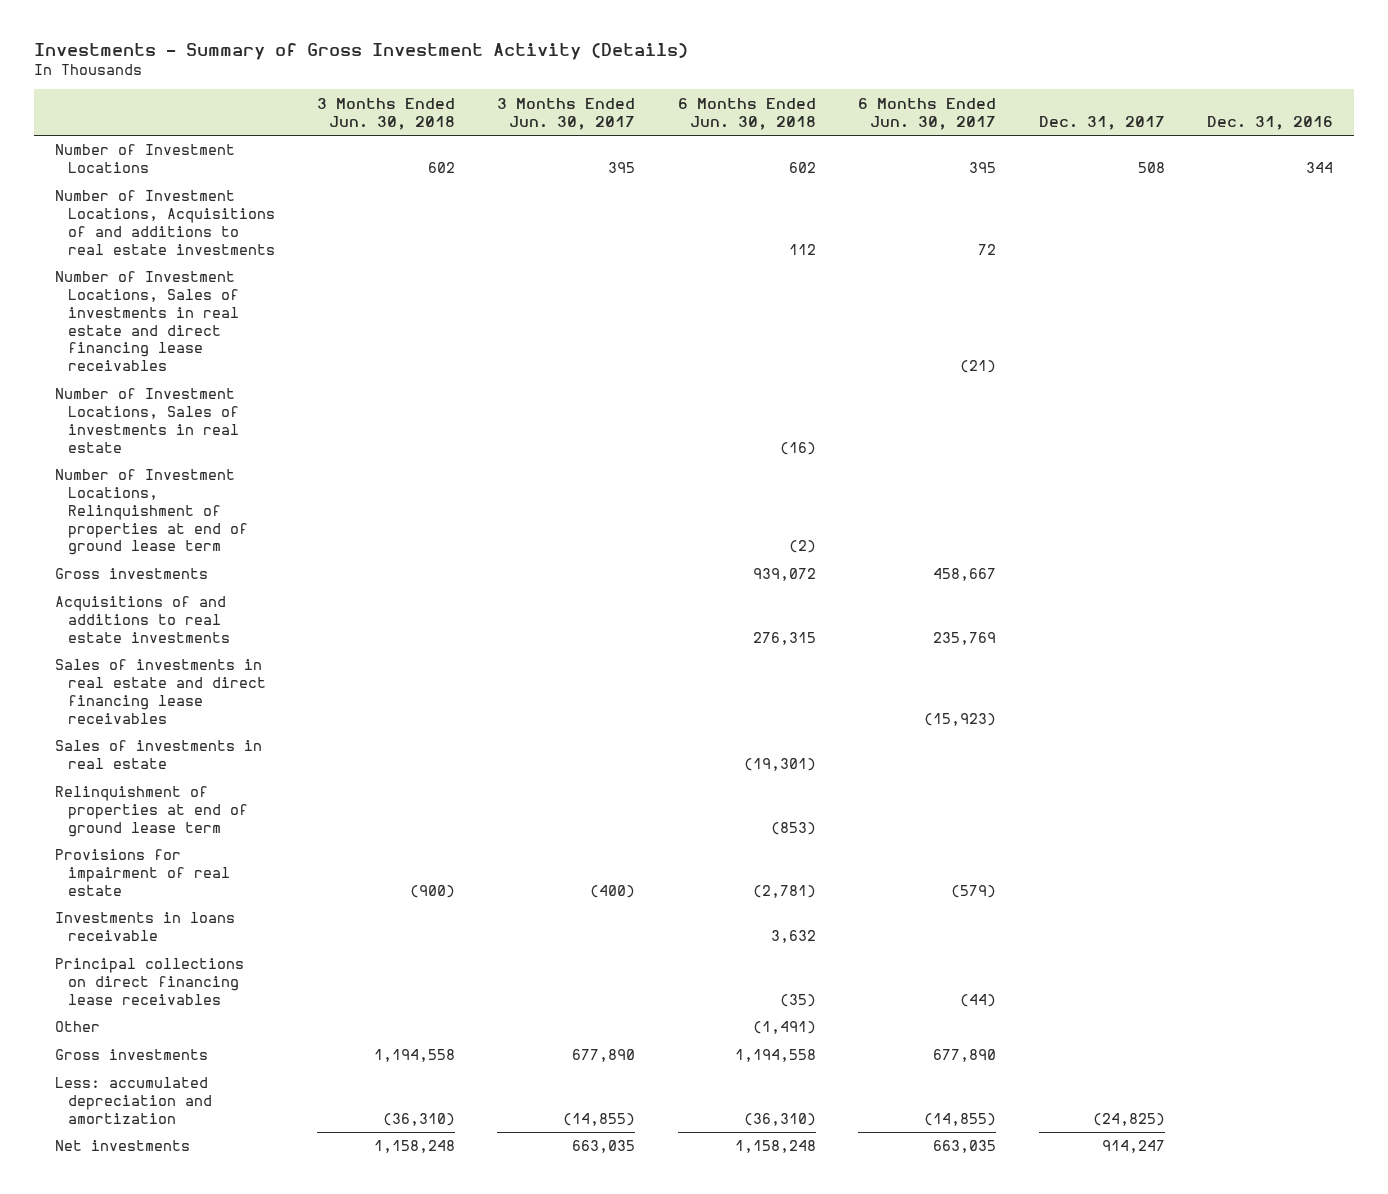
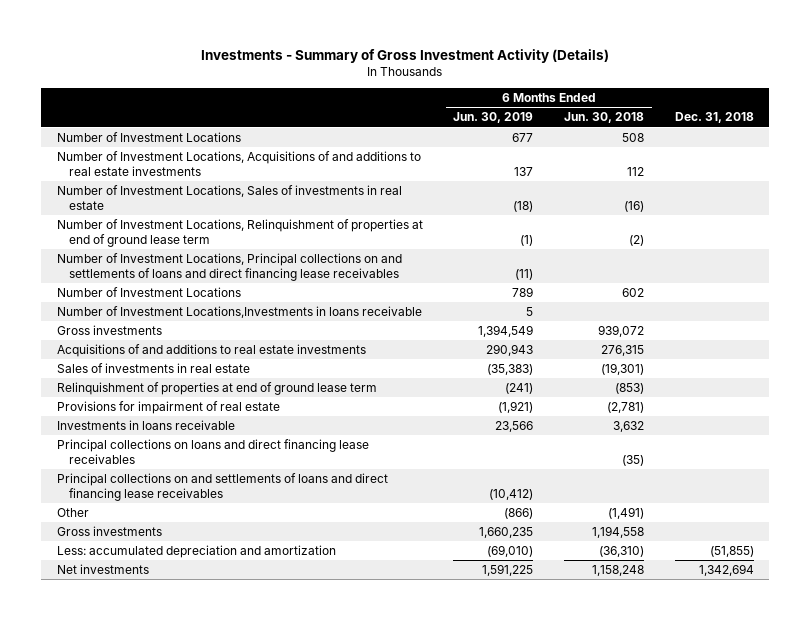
- | 3 Months Ended Jun. 30, 2018 | 3 Months Ended Jun. 30, 2017 | 6 Months Ended Jun. 30, 2018 | 6 Months Ended Jun. 30, 2017 | Dec. 31, 2017 | Dec. 31, 2016
+ | 6 Months Ended Jun. 30, 2019 | 6 Months Ended Jun. 30, 2018 | Dec. 31, 2018
+ Number of Investment Locations | 677 | 508 |
- Number of Investment Locations, Sales of investments in real estate and direct financing lease receivables | | | | (21) | |
+ Number of Investment Locations, Principal collections on and settlements of loans and direct financing lease receivables | (11) | |
moved down: Number of Investment Locations | 789 | 602 |
+ Number of Investment Locations,Investments in loans receivable | 5 | |
- Sales of investments in real estate and direct financing lease receivables | | | | (15,923) | |
- Principal collections on direct financing lease receivables | | | (35) | (44) | |
+ Principal collections on loans and direct financing lease receivables | | (35) |
+ Principal collections on and settlements of loans and direct financing lease receivables | (10,412) | |

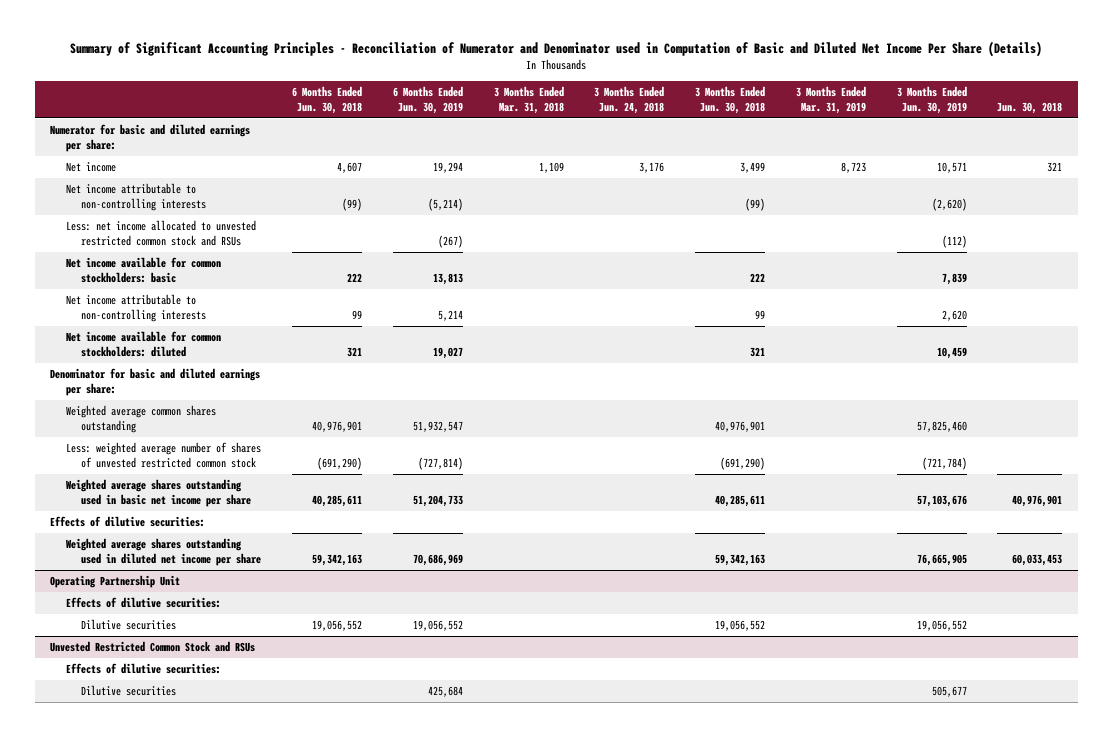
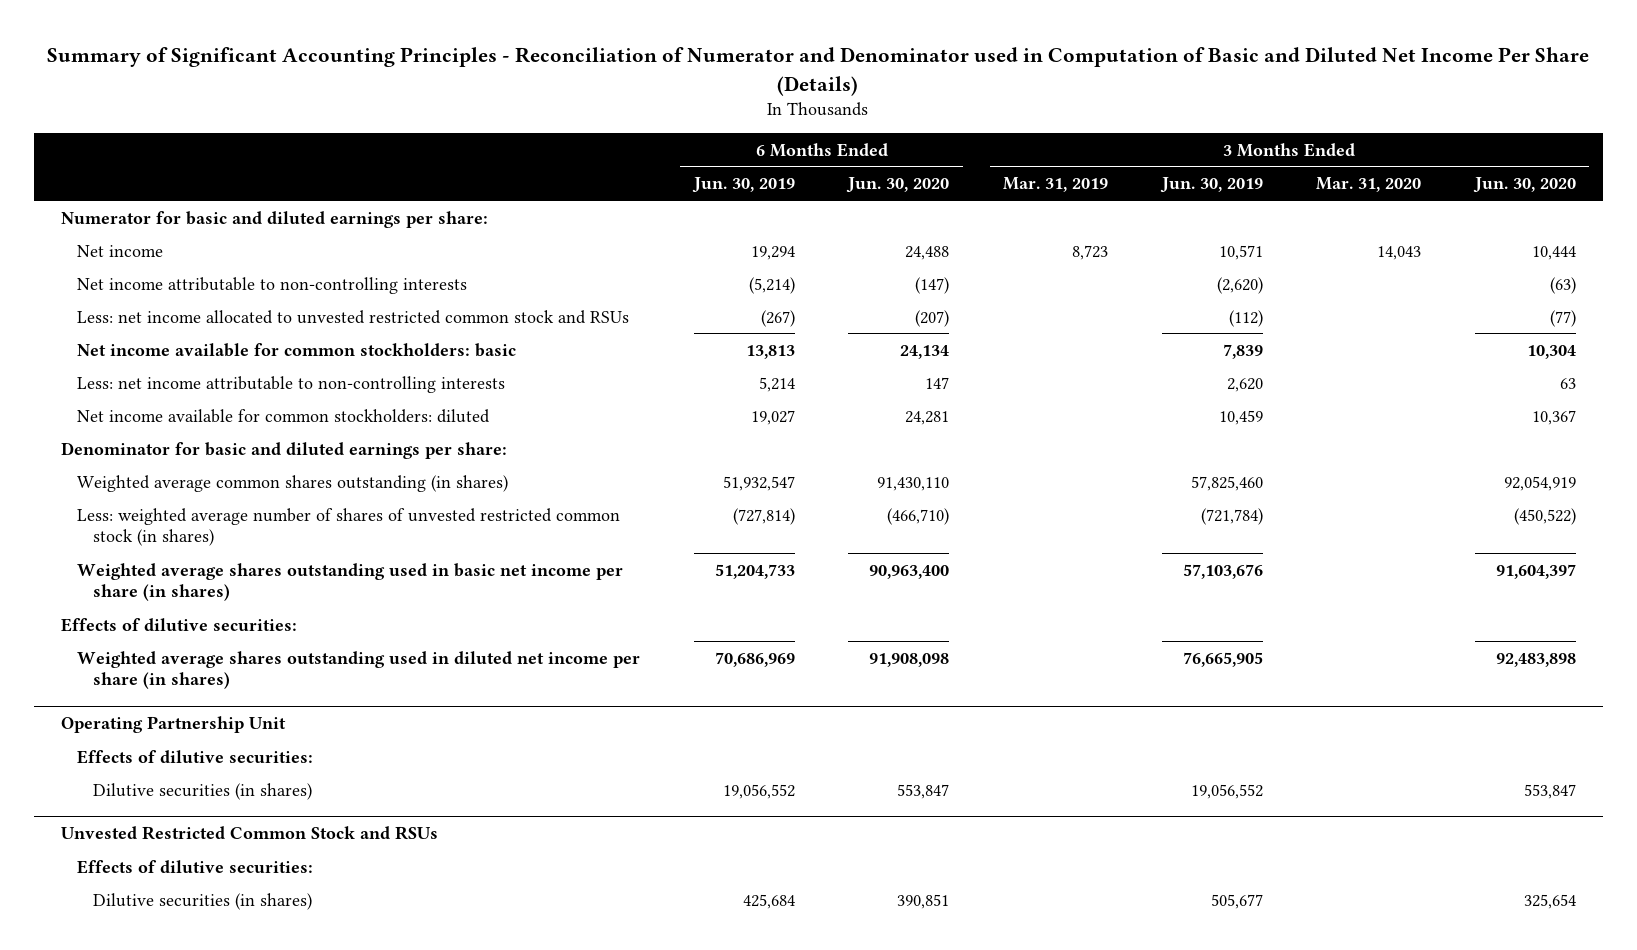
- | 6 Months Ended Jun. 30, 2018 | 6 Months Ended Jun. 30, 2019 | 3 Months Ended Mar. 31, 2018 | 3 Months Ended Jun. 24, 2018 | 3 Months Ended Jun. 30, 2018 | 3 Months Ended Mar. 31, 2019 | 3 Months Ended Jun. 30, 2019 | Jun. 30, 2018
+ | 6 Months Ended Jun. 30, 2019 | 6 Months Ended Jun. 30, 2020 | 3 Months Ended Mar. 31, 2019 | 3 Months Ended Jun. 30, 2019 | 3 Months Ended Mar. 31, 2020 | 3 Months Ended Jun. 30, 2020
- Net income attributable to non-controlling interests | 99 | 5,214 | | | 99 | | 2,620 |
+ Less: net income attributable to non-controlling interests | 5,214 | 147 | | 2,620 | | 63
- Weighted average common shares outstanding | 40,976,901 | 51,932,547 | | | 40,976,901 | | 57,825,460 |
- Less: weighted average number of shares of unvested restricted common stock | (691,290) | (727,814) | | | (691,290) | | (721,784) |
- Weighted average shares outstanding used in basic net income per share | 40,285,611 | 51,204,733 | | | 40,285,611 | | 57,103,676 | 40,976,901
+ Weighted average common shares outstanding (in shares) | 51,932,547 | 91,430,110 | | 57,825,460 | | 92,054,919
+ Less: weighted average number of shares of unvested restricted common stock (in shares) | (727,814) | (466,710) | | (721,784) | | (450,522)
+ Weighted average shares outstanding used in basic net income per share (in shares) | 51,204,733 | 90,963,400 | | 57,103,676 | | 91,604,397
- Weighted average shares outstanding used in diluted net income per share | 59,342,163 | 70,686,969 | | | 59,342,163 | | 76,665,905 | 60,033,453
+ Weighted average shares outstanding used in diluted net income per share (in shares) | 70,686,969 | 91,908,098 | | 76,665,905 | | 92,483,898
@ Operating Partnership Unit
- Dilutive securities | 19,056,552 | 19,056,552 | | | 19,056,552 | | 19,056,552 |
+ Dilutive securities (in shares) | 19,056,552 | 553,847 | | 19,056,552 | | 553,847
@ Unvested Restricted Common Stock and RSUs
- Dilutive securities | | 425,684 | | | | | 505,677 |
+ Dilutive securities (in shares) | 425,684 | 390,851 | | 505,677 | | 325,654

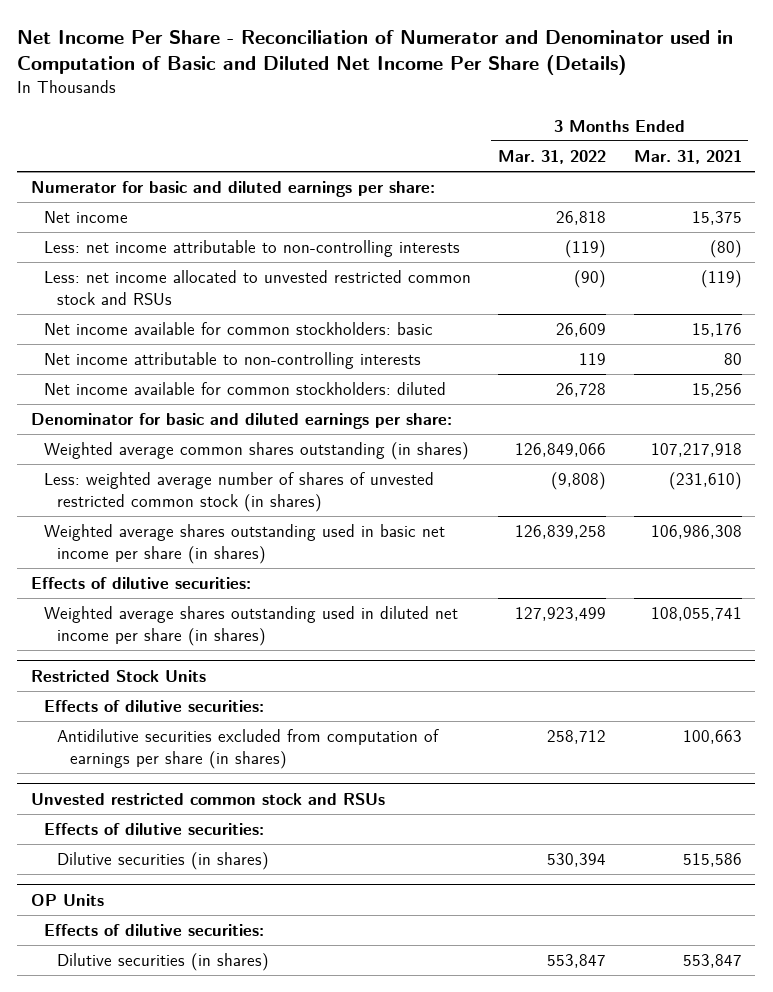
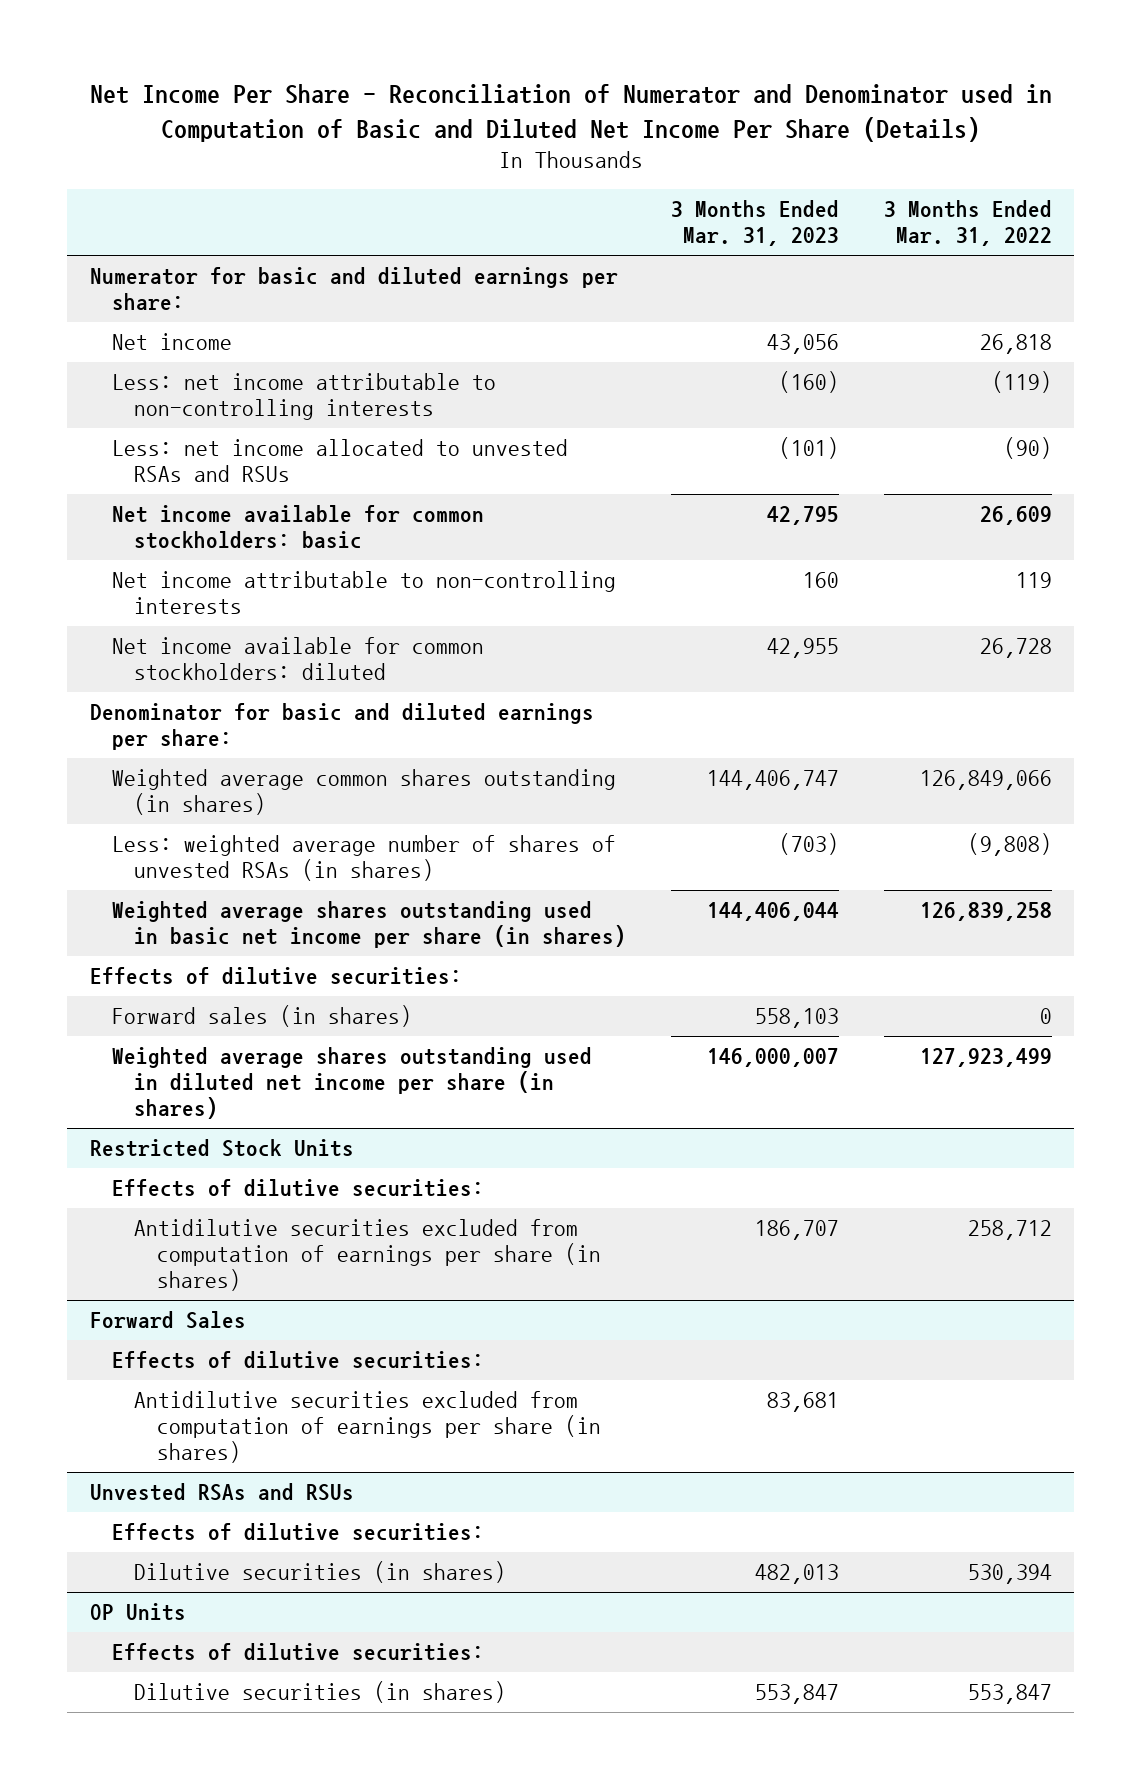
- | 3 Months Ended Mar. 31, 2022 | 3 Months Ended Mar. 31, 2021
+ | 3 Months Ended Mar. 31, 2023 | 3 Months Ended Mar. 31, 2022
- Less: net income allocated to unvested restricted common stock and RSUs | (90) | (119)
+ Less: net income allocated to unvested RSAs and RSUs | (101) | (90)
- Less: weighted average number of shares of unvested restricted common stock (in shares) | (9,808) | (231,610)
+ Less: weighted average number of shares of unvested RSAs (in shares) | (703) | (9,808)
+ Forward sales (in shares) | 558,103 | 0
- Unvested restricted common stock and RSUs
+ Forward Sales
+ Antidilutive securities excluded from computation of earnings per share (in shares) | 83,681 |
+ Unvested RSAs and RSUs
+ Effects of dilutive securities:

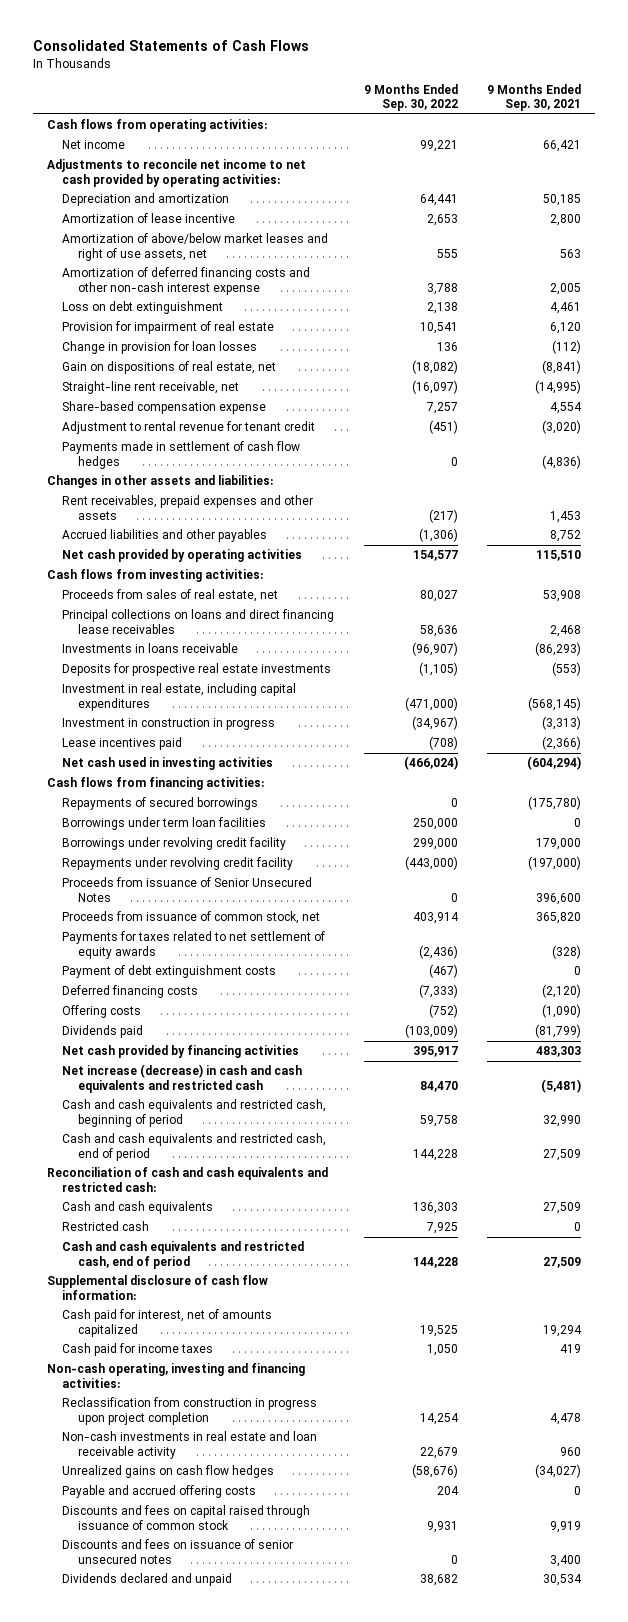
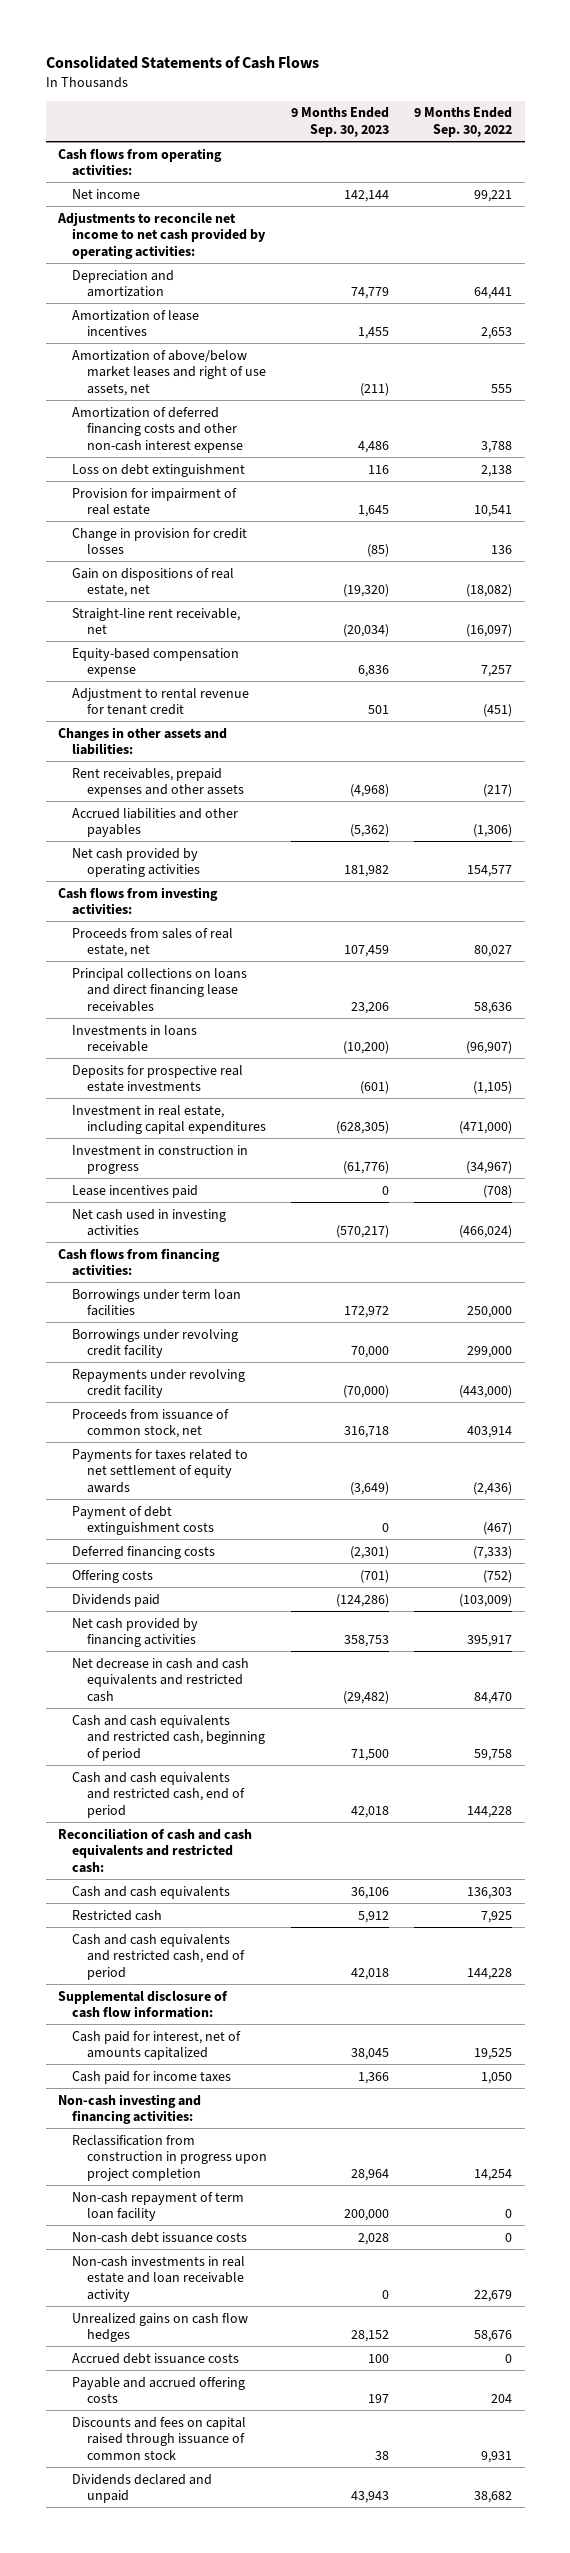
- | 9 Months Ended Sep. 30, 2022 | 9 Months Ended Sep. 30, 2021
+ | 9 Months Ended Sep. 30, 2023 | 9 Months Ended Sep. 30, 2022
- Amortization of lease incentive | 2,653 | 2,800
+ Amortization of lease incentives | 1,455 | 2,653
- Change in provision for loan losses | 136 | (112)
+ Change in provision for credit losses | (85) | 136
- Share-based compensation expense | 7,257 | 4,554
+ Equity-based compensation expense | 6,836 | 7,257
- Payments made in settlement of cash flow hedges | 0 | (4,836)
- Repayments of secured borrowings | 0 | (175,780)
- Proceeds from issuance of Senior Unsecured Notes | 0 | 396,600
- Net increase (decrease) in cash and cash equivalents and restricted cash | 84,470 | (5,481)
+ Net decrease in cash and cash equivalents and restricted cash | (29,482) | 84,470
- Non-cash operating, investing and financing activities:
+ Non-cash investing and financing activities:
+ Non-cash repayment of term loan facility | 200,000 | 0
+ Non-cash debt issuance costs | 2,028 | 0
- Unrealized gains on cash flow hedges | (58,676) | (34,027)
+ Unrealized gains on cash flow hedges | 28,152 | 58,676
+ Accrued debt issuance costs | 100 | 0
- Discounts and fees on issuance of senior unsecured notes | 0 | 3,400

